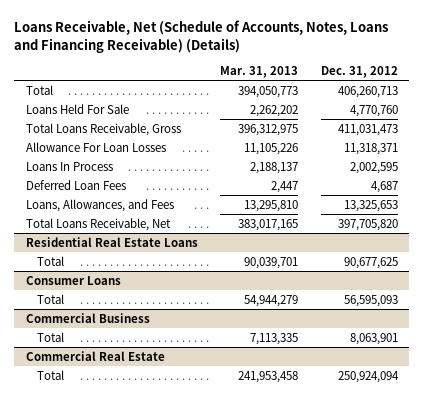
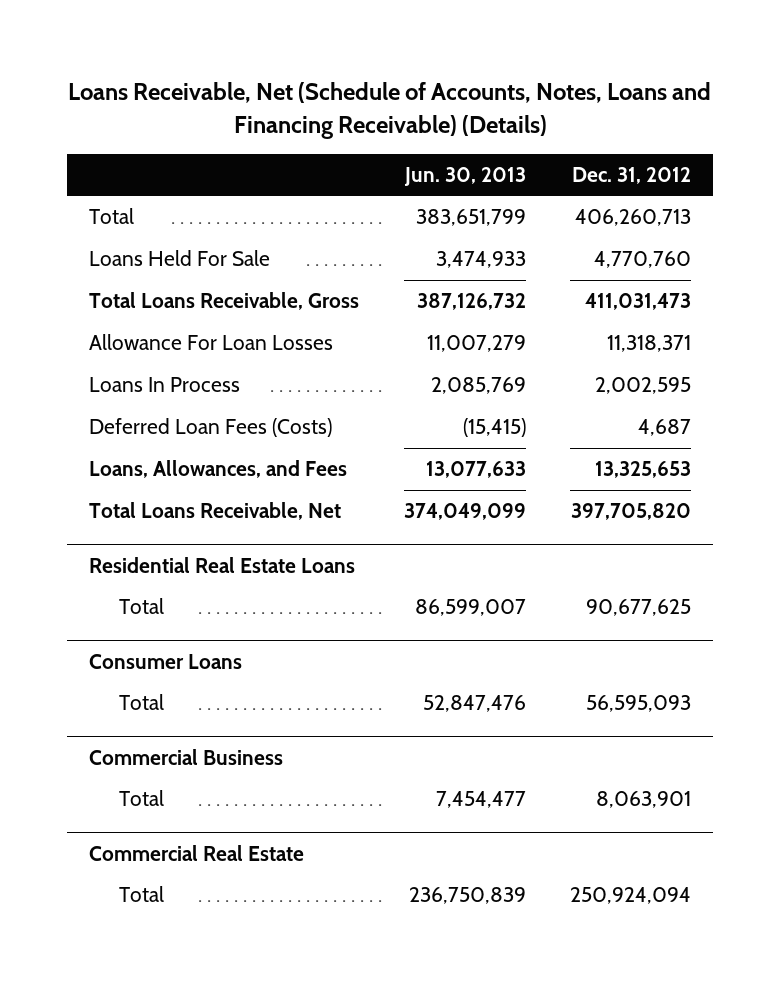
- | Mar. 31, 2013 | Dec. 31, 2012
+ | Jun. 30, 2013 | Dec. 31, 2012
- Deferred Loan Fees | 2,447 | 4,687
+ Deferred Loan Fees (Costs) | (15,415) | 4,687

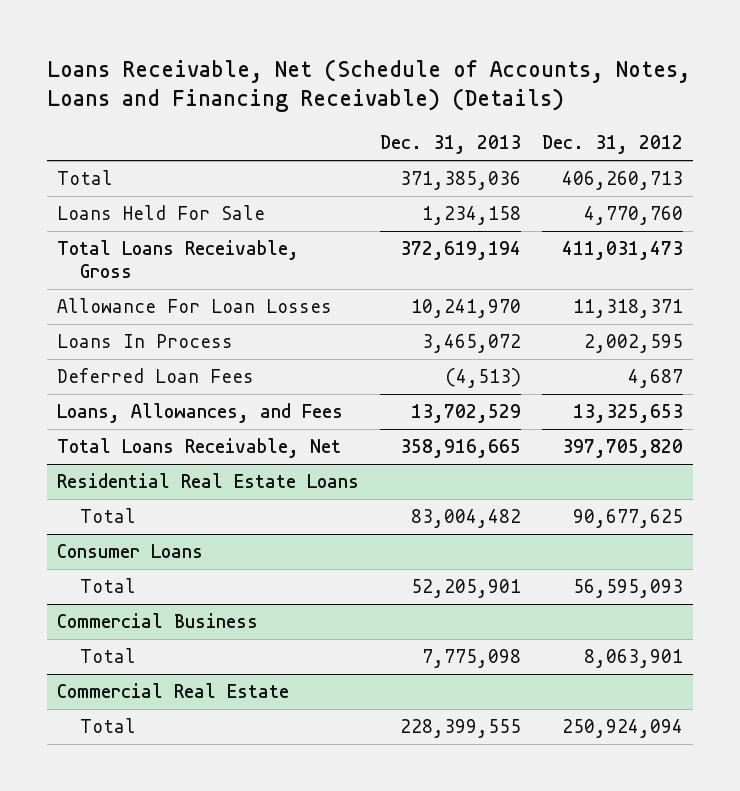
- | Jun. 30, 2013 | Dec. 31, 2012
+ | Dec. 31, 2013 | Dec. 31, 2012
- Deferred Loan Fees (Costs) | (15,415) | 4,687
+ Deferred Loan Fees | (4,513) | 4,687

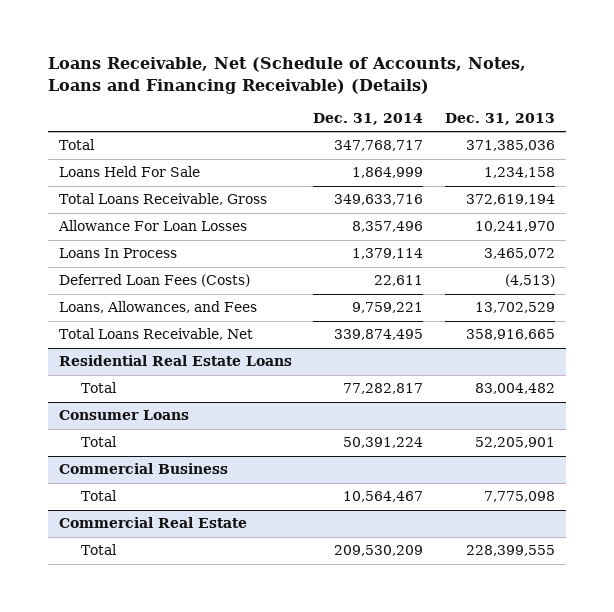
- | Dec. 31, 2013 | Dec. 31, 2012
+ | Dec. 31, 2014 | Dec. 31, 2013
- Deferred Loan Fees | (4,513) | 4,687
+ Deferred Loan Fees (Costs) | 22,611 | (4,513)

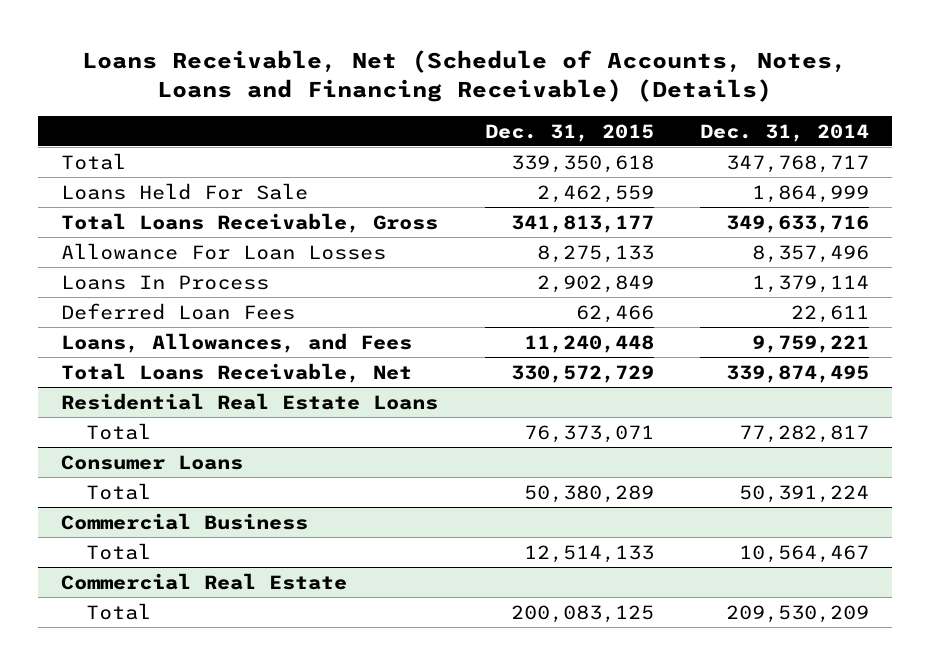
- | Dec. 31, 2014 | Dec. 31, 2013
+ | Dec. 31, 2015 | Dec. 31, 2014
- Deferred Loan Fees (Costs) | 22,611 | (4,513)
+ Deferred Loan Fees | 62,466 | 22,611

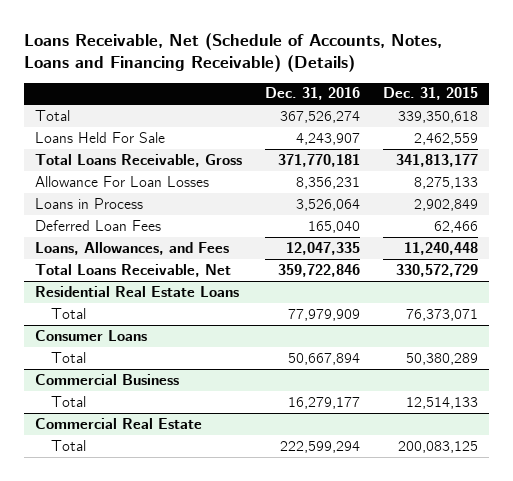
- | Dec. 31, 2015 | Dec. 31, 2014
+ | Dec. 31, 2016 | Dec. 31, 2015
- Loans In Process | 2,902,849 | 1,379,114
+ Loans in Process | 3,526,064 | 2,902,849

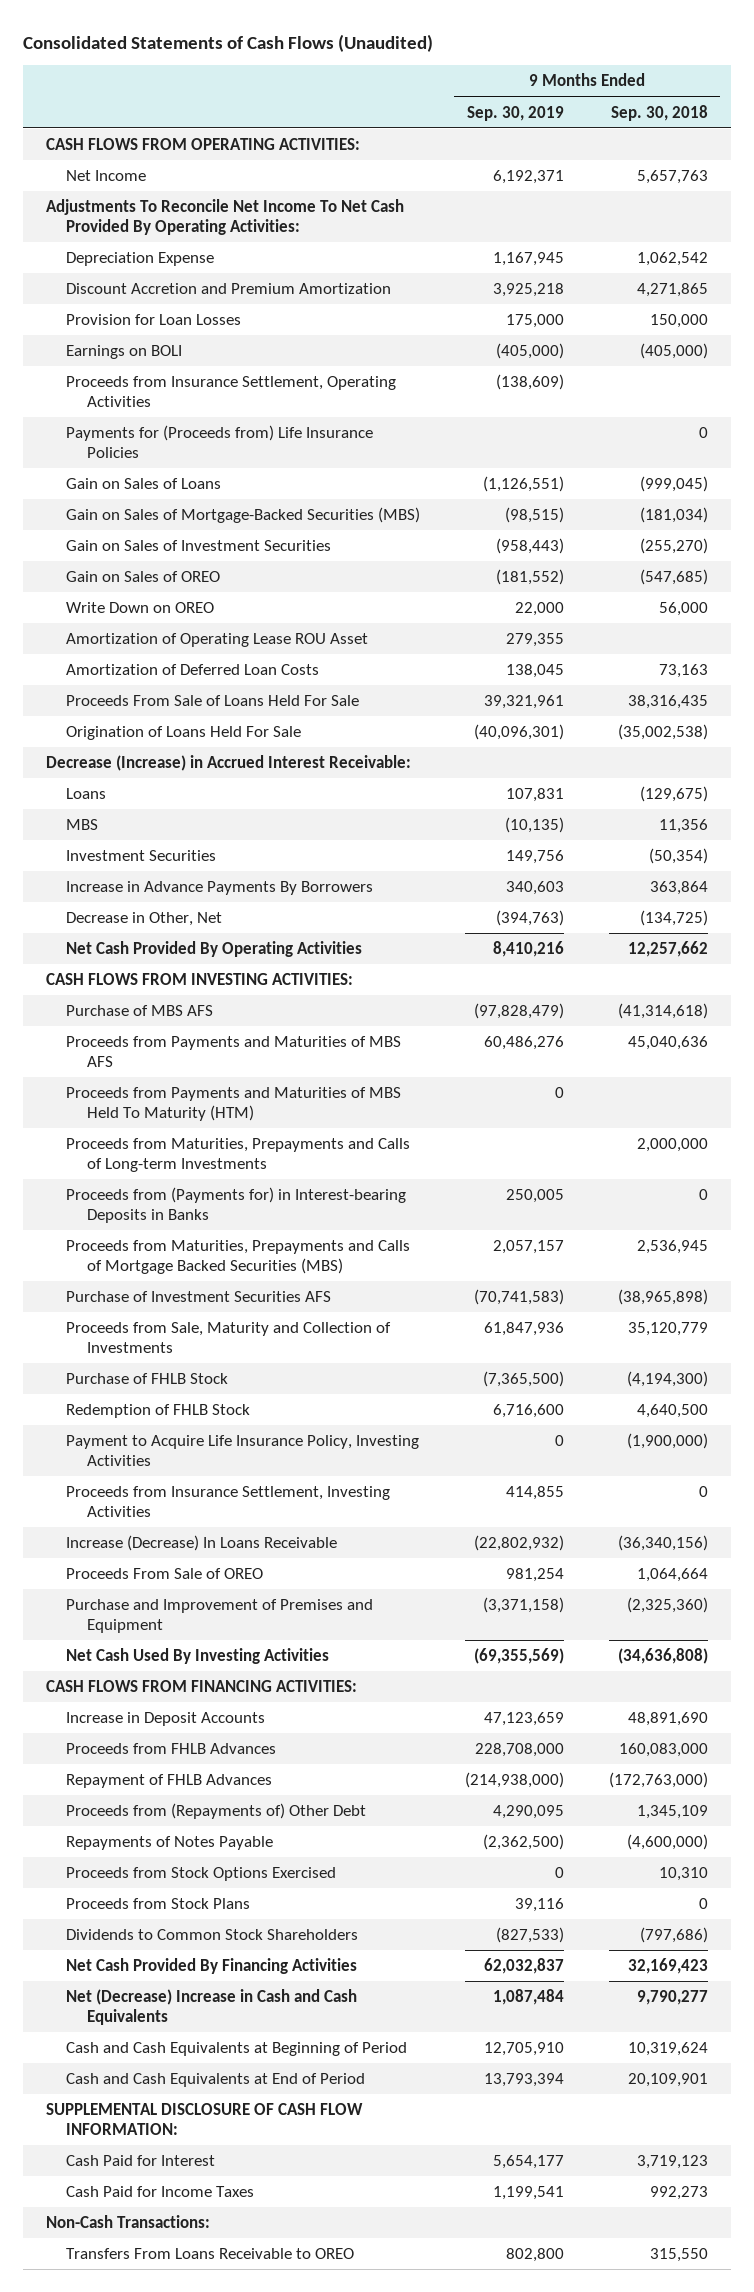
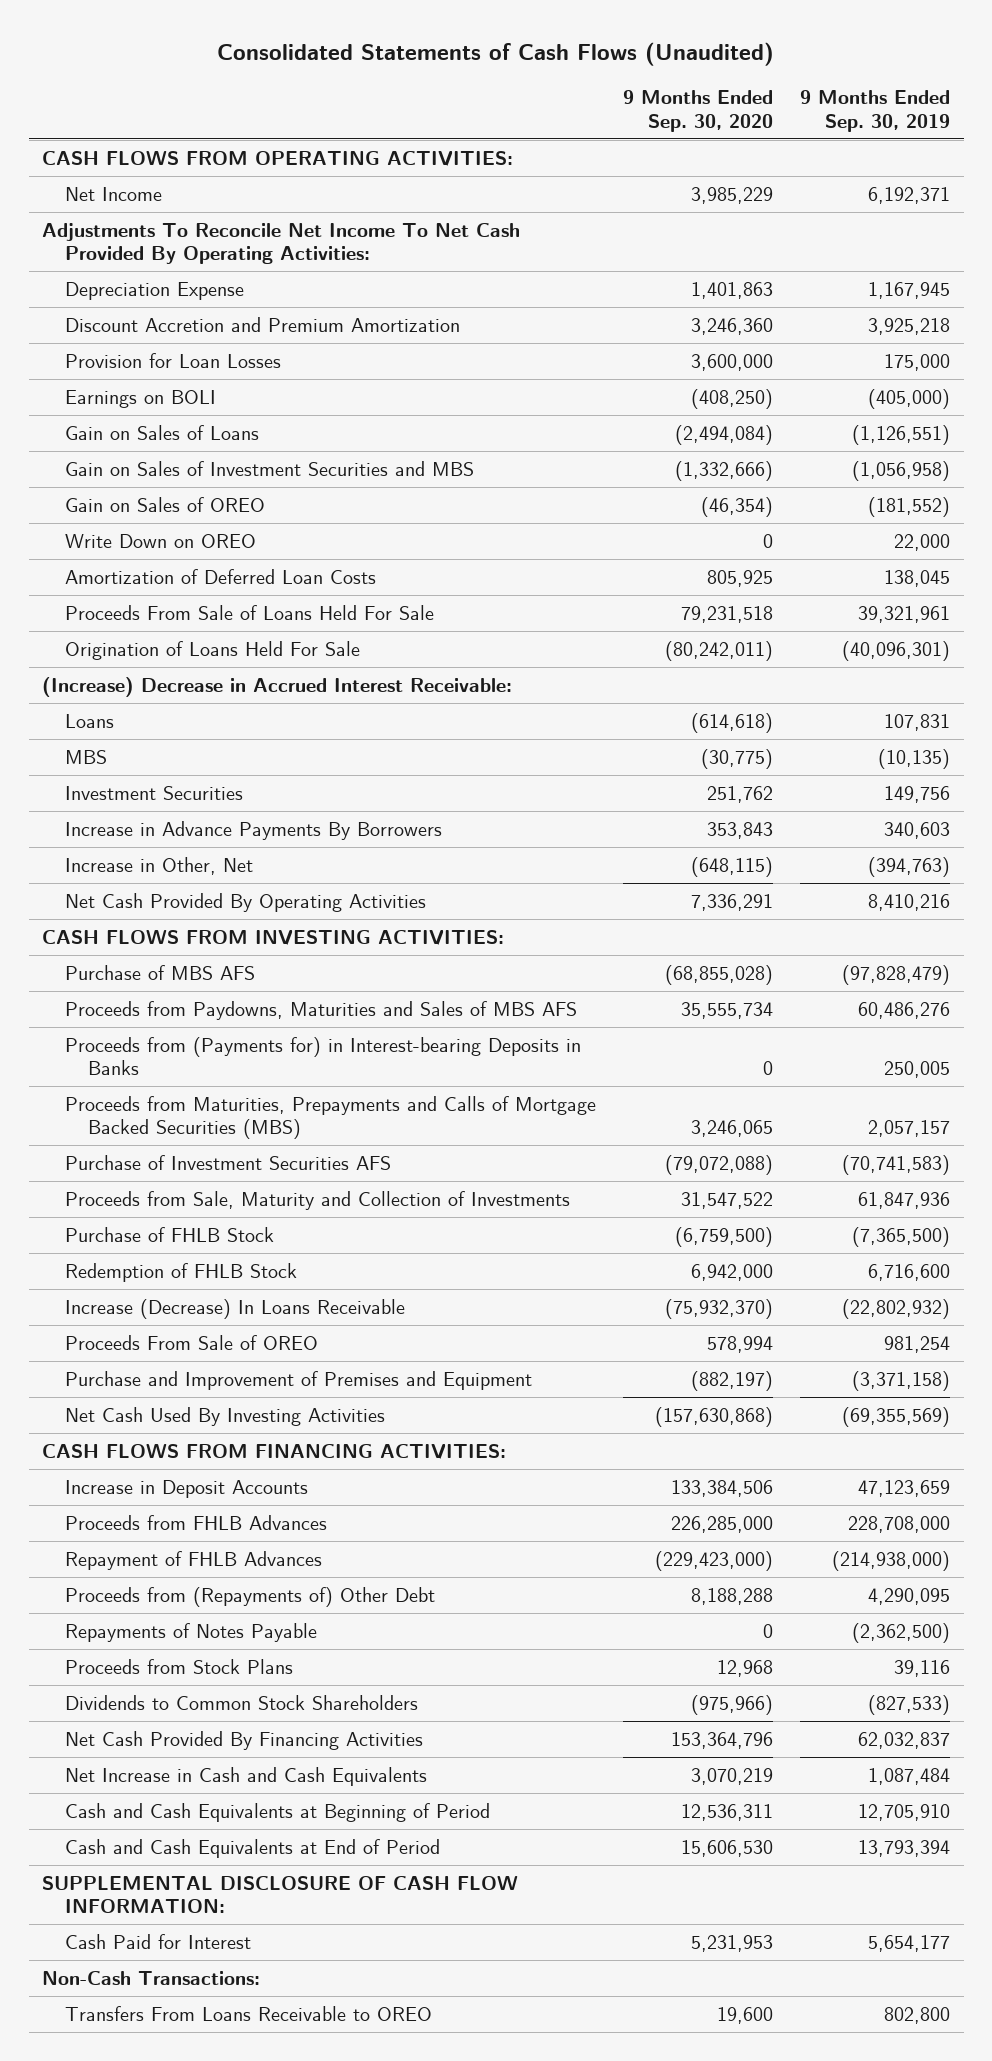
- | 9 Months Ended Sep. 30, 2019 | 9 Months Ended Sep. 30, 2018
+ | 9 Months Ended Sep. 30, 2020 | 9 Months Ended Sep. 30, 2019
- Proceeds from Insurance Settlement, Operating Activities | (138,609) |
- Payments for (Proceeds from) Life Insurance Policies | | 0
- Gain on Sales of Mortgage-Backed Securities (MBS) | (98,515) | (181,034)
- Gain on Sales of Investment Securities | (958,443) | (255,270)
+ Gain on Sales of Investment Securities and MBS | (1,332,666) | (1,056,958)
- Amortization of Operating Lease ROU Asset | 279,355 |
- Decrease (Increase) in Accrued Interest Receivable:
+ (Increase) Decrease in Accrued Interest Receivable:
- Decrease in Other, Net | (394,763) | (134,725)
+ Increase in Other, Net | (648,115) | (394,763)
- Proceeds from Payments and Maturities of MBS AFS | 60,486,276 | 45,040,636
- Proceeds from Payments and Maturities of MBS Held To Maturity (HTM) | 0 |
- Proceeds from Maturities, Prepayments and Calls of Long-term Investments | | 2,000,000
+ Proceeds from Paydowns, Maturities and Sales of MBS AFS | 35,555,734 | 60,486,276
- Payment to Acquire Life Insurance Policy, Investing Activities | 0 | (1,900,000)
- Proceeds from Insurance Settlement, Investing Activities | 414,855 | 0
- Proceeds from Stock Options Exercised | 0 | 10,310
- Net (Decrease) Increase in Cash and Cash Equivalents | 1,087,484 | 9,790,277
+ Net Increase in Cash and Cash Equivalents | 3,070,219 | 1,087,484
- Cash Paid for Income Taxes | 1,199,541 | 992,273

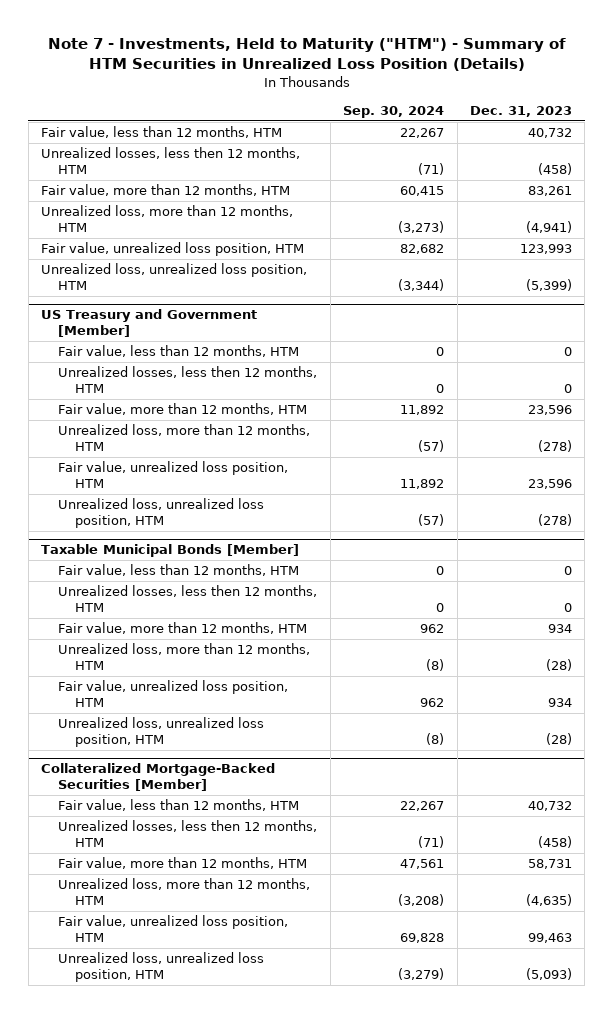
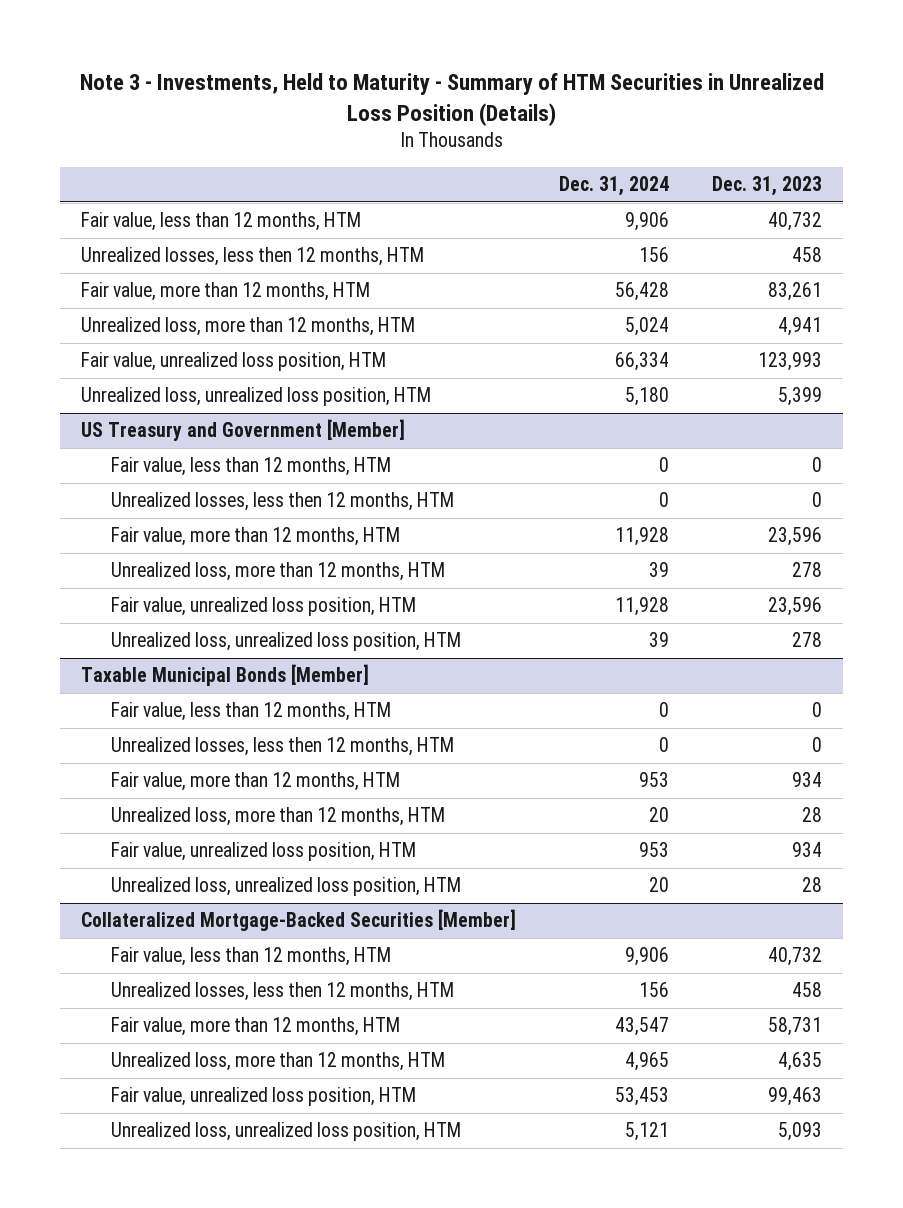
- Note 7 - Investments, Held to Maturity ("HTM") - Summary of HTM Securities in Unrealized Loss Position (Details)
+ Note 3 - Investments, Held to Maturity - Summary of HTM Securities in Unrealized Loss Position (Details)
- | Sep. 30, 2024 | Dec. 31, 2023
+ | Dec. 31, 2024 | Dec. 31, 2023
- Unrealized losses, less then 12 months, HTM | (71) | (458)
+ Unrealized losses, less then 12 months, HTM | 156 | 458
- Unrealized loss, more than 12 months, HTM | (3,273) | (4,941)
+ Unrealized loss, more than 12 months, HTM | 5,024 | 4,941
- Unrealized loss, unrealized loss position, HTM | (3,344) | (5,399)
+ Unrealized loss, unrealized loss position, HTM | 5,180 | 5,399
@ US Treasury and Government [Member]
- Unrealized loss, more than 12 months, HTM | (57) | (278)
+ Unrealized loss, more than 12 months, HTM | 39 | 278
- Unrealized loss, unrealized loss position, HTM | (57) | (278)
+ Unrealized loss, unrealized loss position, HTM | 39 | 278
@ Taxable Municipal Bonds [Member]
- Unrealized loss, more than 12 months, HTM | (8) | (28)
+ Unrealized loss, more than 12 months, HTM | 20 | 28
- Unrealized loss, unrealized loss position, HTM | (8) | (28)
+ Unrealized loss, unrealized loss position, HTM | 20 | 28
@ Collateralized Mortgage-Backed Securities [Member]
- Unrealized losses, less then 12 months, HTM | (71) | (458)
+ Unrealized losses, less then 12 months, HTM | 156 | 458
- Unrealized loss, more than 12 months, HTM | (3,208) | (4,635)
+ Unrealized loss, more than 12 months, HTM | 4,965 | 4,635
- Unrealized loss, unrealized loss position, HTM | (3,279) | (5,093)
+ Unrealized loss, unrealized loss position, HTM | 5,121 | 5,093

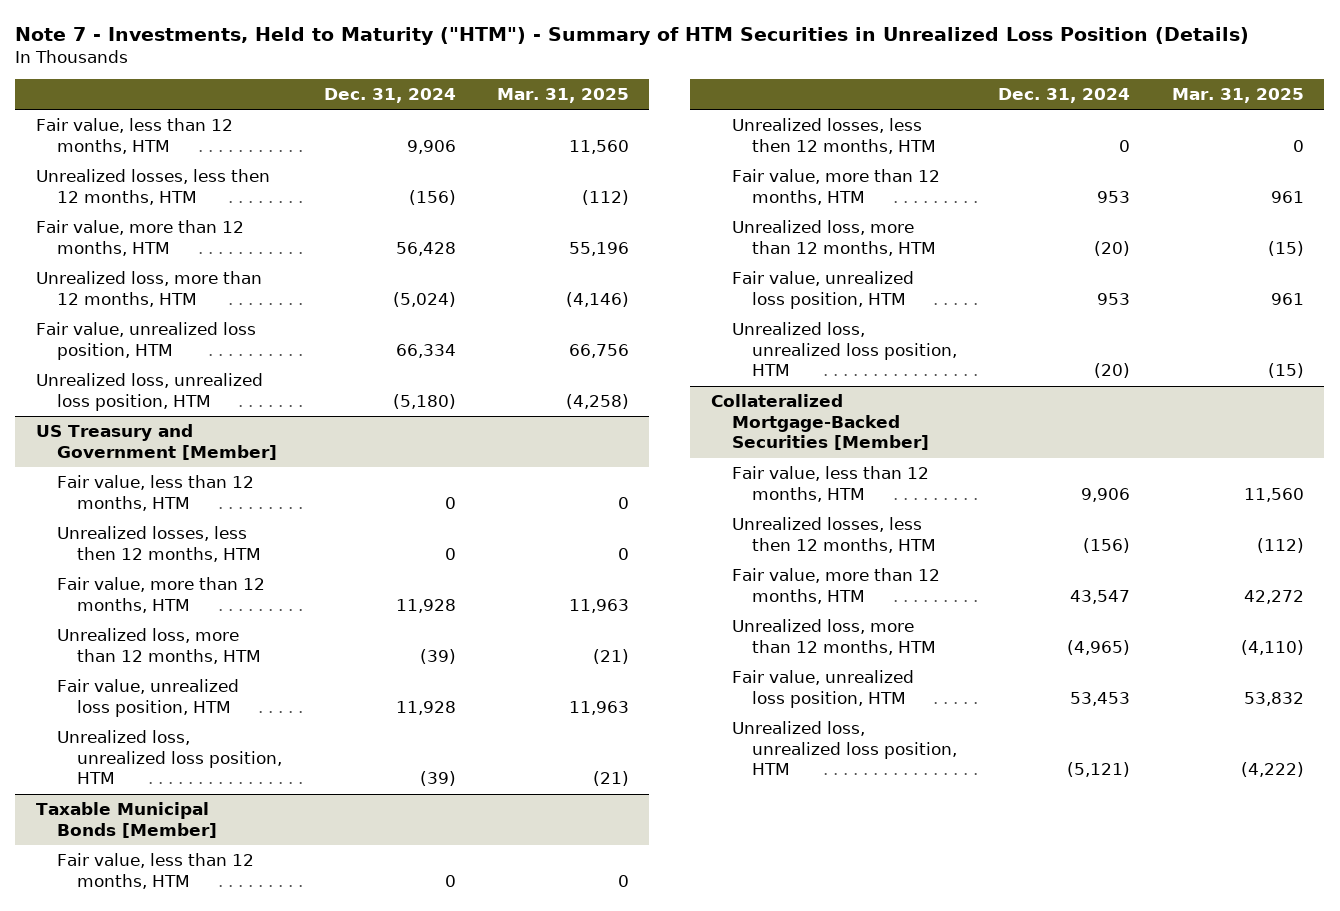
- Note 3 - Investments, Held to Maturity - Summary of HTM Securities in Unrealized Loss Position (Details)
+ Note 7 - Investments, Held to Maturity ("HTM") - Summary of HTM Securities in Unrealized Loss Position (Details)
- | Dec. 31, 2024 | Dec. 31, 2023
+ | Dec. 31, 2024 | Mar. 31, 2025
- Unrealized losses, less then 12 months, HTM | 156 | 458
+ Unrealized losses, less then 12 months, HTM | (156) | (112)
- Unrealized loss, more than 12 months, HTM | 5,024 | 4,941
+ Unrealized loss, more than 12 months, HTM | (5,024) | (4,146)
- Unrealized loss, unrealized loss position, HTM | 5,180 | 5,399
+ Unrealized loss, unrealized loss position, HTM | (5,180) | (4,258)
@ US Treasury and Government [Member]
- Unrealized loss, more than 12 months, HTM | 39 | 278
+ Unrealized loss, more than 12 months, HTM | (39) | (21)
- Unrealized loss, unrealized loss position, HTM | 39 | 278
+ Unrealized loss, unrealized loss position, HTM | (39) | (21)
@ Taxable Municipal Bonds [Member]
- Unrealized loss, more than 12 months, HTM | 20 | 28
+ Unrealized loss, more than 12 months, HTM | (20) | (15)
- Unrealized loss, unrealized loss position, HTM | 20 | 28
+ Unrealized loss, unrealized loss position, HTM | (20) | (15)
@ Collateralized Mortgage-Backed Securities [Member]
- Unrealized losses, less then 12 months, HTM | 156 | 458
+ Unrealized losses, less then 12 months, HTM | (156) | (112)
- Unrealized loss, more than 12 months, HTM | 4,965 | 4,635
+ Unrealized loss, more than 12 months, HTM | (4,965) | (4,110)
- Unrealized loss, unrealized loss position, HTM | 5,121 | 5,093
+ Unrealized loss, unrealized loss position, HTM | (5,121) | (4,222)

